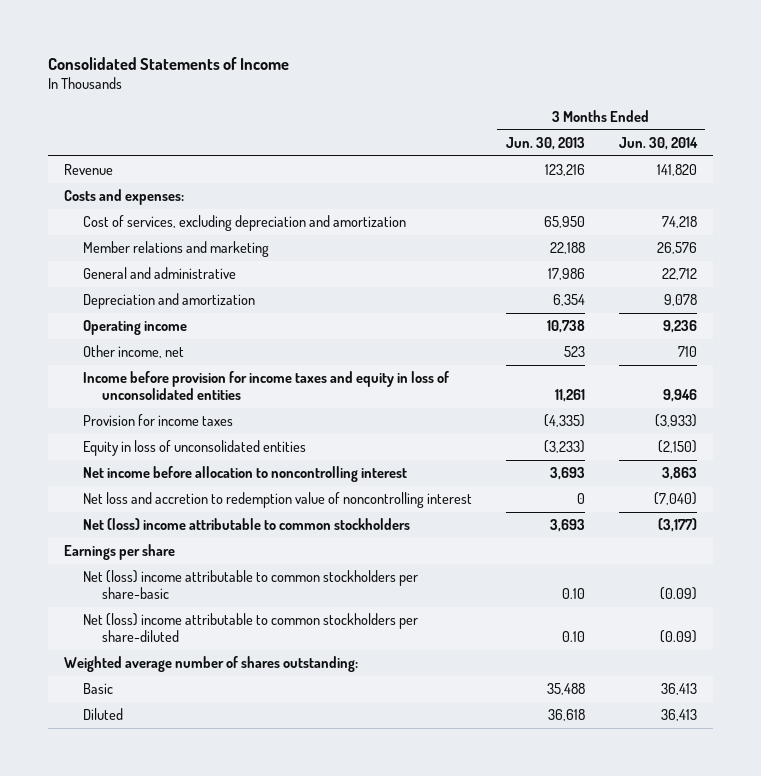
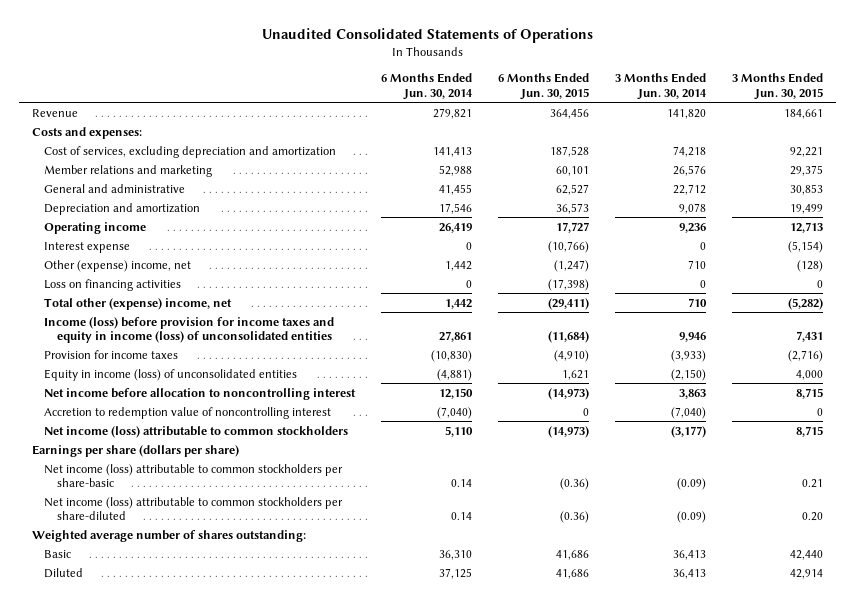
- Consolidated Statements of Income
+ Unaudited Consolidated Statements of Operations
- | 3 Months Ended Jun. 30, 2013 | 3 Months Ended Jun. 30, 2014
+ | 6 Months Ended Jun. 30, 2014 | 6 Months Ended Jun. 30, 2015 | 3 Months Ended Jun. 30, 2014 | 3 Months Ended Jun. 30, 2015
- Other income, net | 523 | 710
- Income before provision for income taxes and equity in loss of unconsolidated entities | 11,261 | 9,946
+ Interest expense | 0 | (10,766) | 0 | (5,154)
+ Other (expense) income, net | 1,442 | (1,247) | 710 | (128)
+ Loss on financing activities | 0 | (17,398) | 0 | 0
+ Total other (expense) income, net | 1,442 | (29,411) | 710 | (5,282)
+ Income (loss) before provision for income taxes and equity in income (loss) of unconsolidated entities | 27,861 | (11,684) | 9,946 | 7,431
- Equity in loss of unconsolidated entities | (3,233) | (2,150)
+ Equity in income (loss) of unconsolidated entities | (4,881) | 1,621 | (2,150) | 4,000
- Net loss and accretion to redemption value of noncontrolling interest | 0 | (7,040)
- Net (loss) income attributable to common stockholders | 3,693 | (3,177)
- Earnings per share
- Net (loss) income attributable to common stockholders per share-basic | 0.10 | (0.09)
- Net (loss) income attributable to common stockholders per share-diluted | 0.10 | (0.09)
+ Accretion to redemption value of noncontrolling interest | (7,040) | 0 | (7,040) | 0
+ Net income (loss) attributable to common stockholders | 5,110 | (14,973) | (3,177) | 8,715
+ Earnings per share (dollars per share)
+ Net income (loss) attributable to common stockholders per share-basic | 0.14 | (0.36) | (0.09) | 0.21
+ Net income (loss) attributable to common stockholders per share-diluted | 0.14 | (0.36) | (0.09) | 0.20

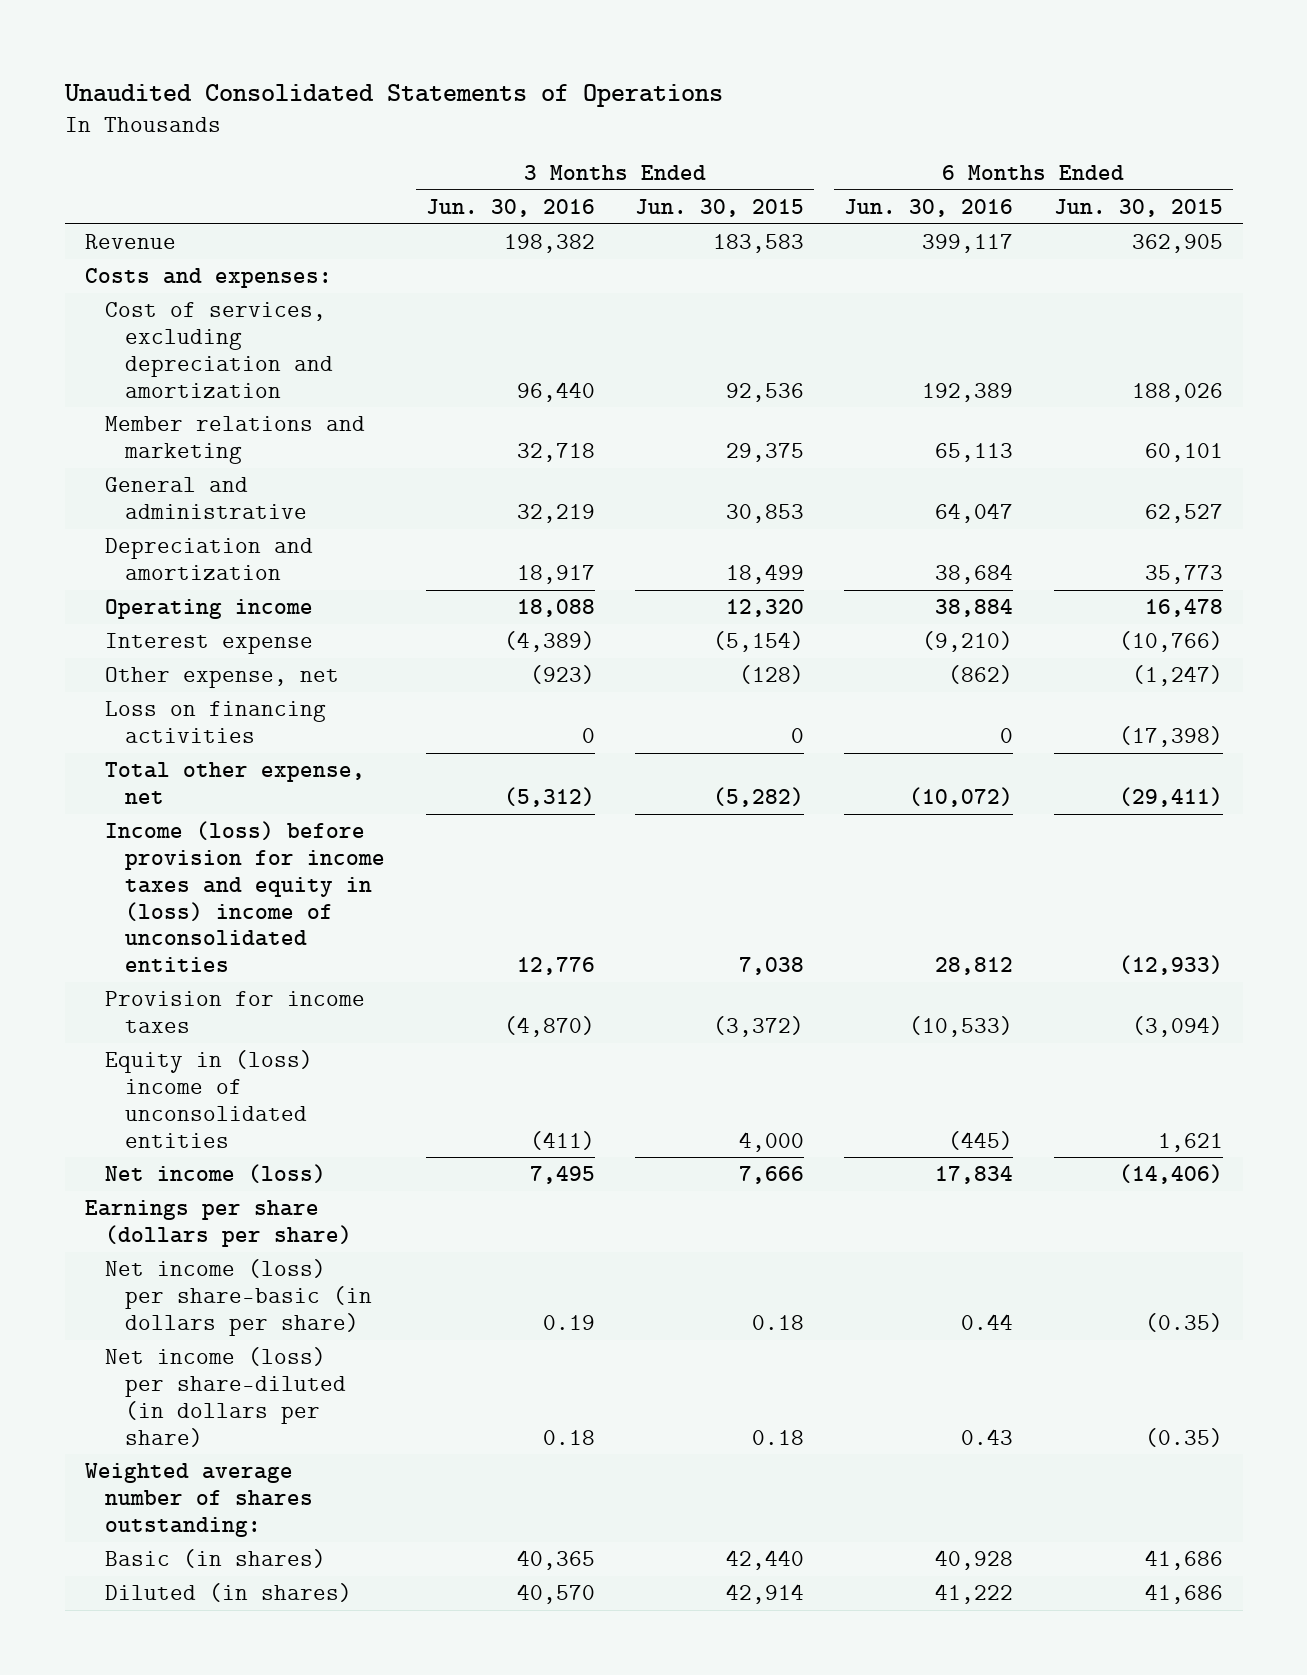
- | 6 Months Ended Jun. 30, 2014 | 6 Months Ended Jun. 30, 2015 | 3 Months Ended Jun. 30, 2014 | 3 Months Ended Jun. 30, 2015
+ | 3 Months Ended Jun. 30, 2016 | 3 Months Ended Jun. 30, 2015 | 6 Months Ended Jun. 30, 2016 | 6 Months Ended Jun. 30, 2015
- Revenue | 279,821 | 364,456 | 141,820 | 184,661
+ Revenue | 198,382 | 183,583 | 399,117 | 362,905
- Cost of services, excluding depreciation and amortization | 141,413 | 187,528 | 74,218 | 92,221
+ Cost of services, excluding depreciation and amortization | 96,440 | 92,536 | 192,389 | 188,026
- Depreciation and amortization | 17,546 | 36,573 | 9,078 | 19,499
- Operating income | 26,419 | 17,727 | 9,236 | 12,713
+ Depreciation and amortization | 18,917 | 18,499 | 38,684 | 35,773
+ Operating income | 18,088 | 12,320 | 38,884 | 16,478
- Other (expense) income, net | 1,442 | (1,247) | 710 | (128)
+ Other expense, net | (923) | (128) | (862) | (1,247)
- Total other (expense) income, net | 1,442 | (29,411) | 710 | (5,282)
- Income (loss) before provision for income taxes and equity in income (loss) of unconsolidated entities | 27,861 | (11,684) | 9,946 | 7,431
- Provision for income taxes | (10,830) | (4,910) | (3,933) | (2,716)
- Equity in income (loss) of unconsolidated entities | (4,881) | 1,621 | (2,150) | 4,000
- Net income before allocation to noncontrolling interest | 12,150 | (14,973) | 3,863 | 8,715
- Accretion to redemption value of noncontrolling interest | (7,040) | 0 | (7,040) | 0
- Net income (loss) attributable to common stockholders | 5,110 | (14,973) | (3,177) | 8,715
+ Total other expense, net | (5,312) | (5,282) | (10,072) | (29,411)
+ Income (loss) before provision for income taxes and equity in (loss) income of unconsolidated entities | 12,776 | 7,038 | 28,812 | (12,933)
+ Provision for income taxes | (4,870) | (3,372) | (10,533) | (3,094)
+ Equity in (loss) income of unconsolidated entities | (411) | 4,000 | (445) | 1,621
+ Net income (loss) | 7,495 | 7,666 | 17,834 | (14,406)
- Net income (loss) attributable to common stockholders per share-basic | 0.14 | (0.36) | (0.09) | 0.21
- Net income (loss) attributable to common stockholders per share-diluted | 0.14 | (0.36) | (0.09) | 0.20
+ Net income (loss) per share-basic (in dollars per share) | 0.19 | 0.18 | 0.44 | (0.35)
+ Net income (loss) per share-diluted (in dollars per share) | 0.18 | 0.18 | 0.43 | (0.35)
- Basic | 36,310 | 41,686 | 36,413 | 42,440
- Diluted | 37,125 | 41,686 | 36,413 | 42,914
+ Basic (in shares) | 40,365 | 42,440 | 40,928 | 41,686
+ Diluted (in shares) | 40,570 | 42,914 | 41,222 | 41,686

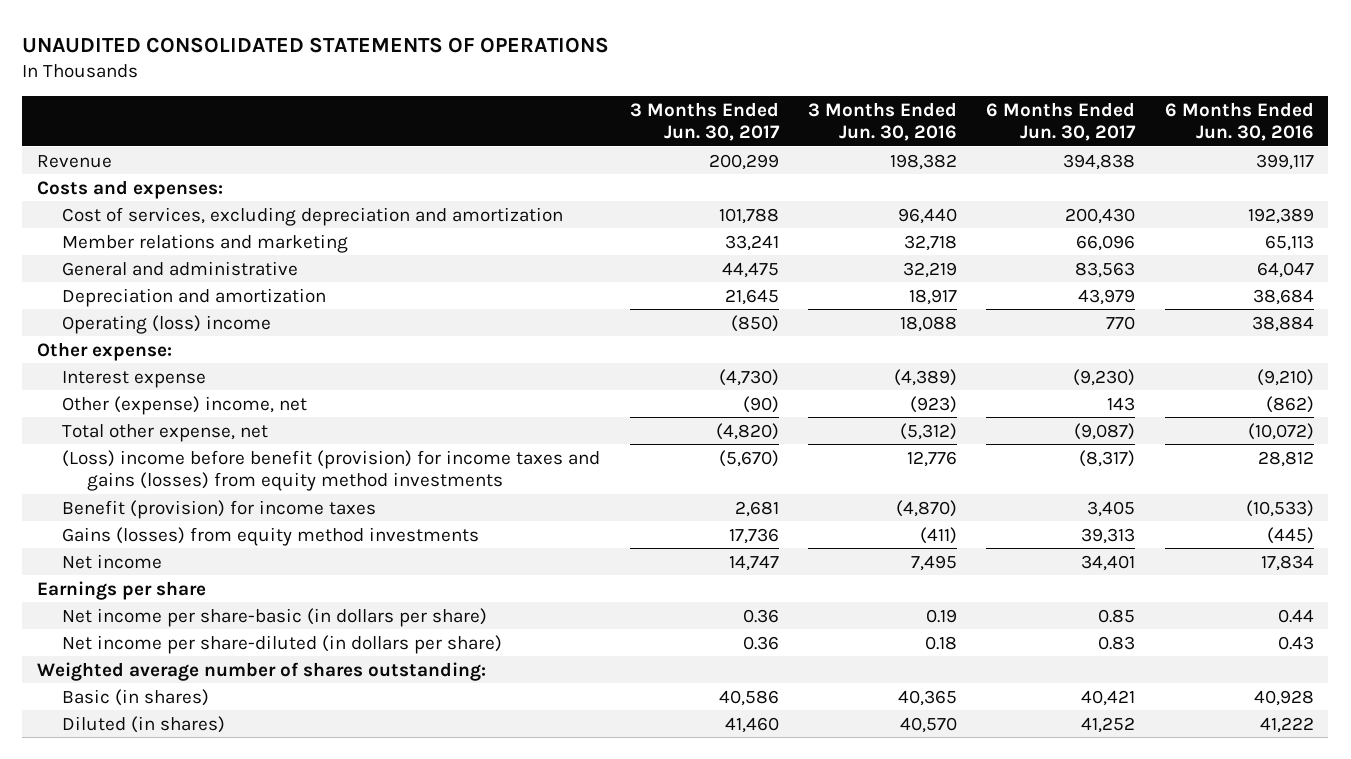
- Unaudited Consolidated Statements of Operations
+ UNAUDITED CONSOLIDATED STATEMENTS OF OPERATIONS
- | 3 Months Ended Jun. 30, 2016 | 3 Months Ended Jun. 30, 2015 | 6 Months Ended Jun. 30, 2016 | 6 Months Ended Jun. 30, 2015
+ | 3 Months Ended Jun. 30, 2017 | 3 Months Ended Jun. 30, 2016 | 6 Months Ended Jun. 30, 2017 | 6 Months Ended Jun. 30, 2016
- Operating income | 18,088 | 12,320 | 38,884 | 16,478
+ Operating (loss) income | (850) | 18,088 | 770 | 38,884
+ Other expense:
- Other expense, net | (923) | (128) | (862) | (1,247)
- Loss on financing activities | 0 | 0 | 0 | (17,398)
+ Other (expense) income, net | (90) | (923) | 143 | (862)
- Income (loss) before provision for income taxes and equity in (loss) income of unconsolidated entities | 12,776 | 7,038 | 28,812 | (12,933)
- Provision for income taxes | (4,870) | (3,372) | (10,533) | (3,094)
- Equity in (loss) income of unconsolidated entities | (411) | 4,000 | (445) | 1,621
- Net income (loss) | 7,495 | 7,666 | 17,834 | (14,406)
- Earnings per share (dollars per share)
- Net income (loss) per share-basic (in dollars per share) | 0.19 | 0.18 | 0.44 | (0.35)
- Net income (loss) per share-diluted (in dollars per share) | 0.18 | 0.18 | 0.43 | (0.35)
+ (Loss) income before benefit (provision) for income taxes and gains (losses) from equity method investments | (5,670) | 12,776 | (8,317) | 28,812
+ Benefit (provision) for income taxes | 2,681 | (4,870) | 3,405 | (10,533)
+ Gains (losses) from equity method investments | 17,736 | (411) | 39,313 | (445)
+ Net income | 14,747 | 7,495 | 34,401 | 17,834
+ Earnings per share
+ Net income per share-basic (in dollars per share) | 0.36 | 0.19 | 0.85 | 0.44
+ Net income per share-diluted (in dollars per share) | 0.36 | 0.18 | 0.83 | 0.43

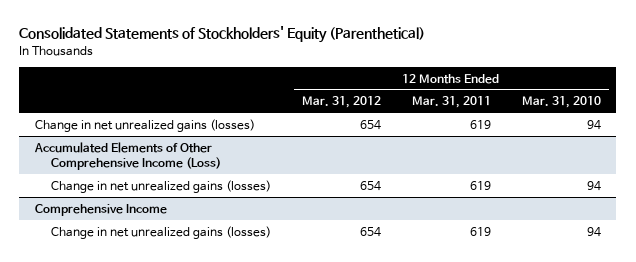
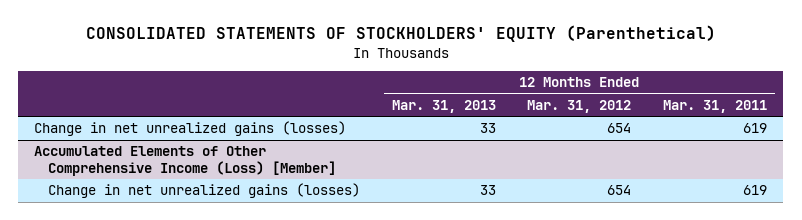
- Consolidated Statements of Stockholders' Equity (Parenthetical)
+ CONSOLIDATED STATEMENTS OF STOCKHOLDERS' EQUITY (Parenthetical)
- | 12 Months Ended Mar. 31, 2012 | 12 Months Ended Mar. 31, 2011 | 12 Months Ended Mar. 31, 2010
+ | 12 Months Ended Mar. 31, 2013 | 12 Months Ended Mar. 31, 2012 | 12 Months Ended Mar. 31, 2011
- Accumulated Elements of Other Comprehensive Income (Loss)
- Change in net unrealized gains (losses) | 654 | 619 | 94
- Comprehensive Income
+ Accumulated Elements of Other Comprehensive Income (Loss) [Member]

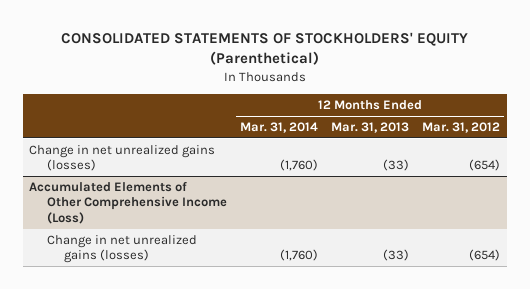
- | 12 Months Ended Mar. 31, 2013 | 12 Months Ended Mar. 31, 2012 | 12 Months Ended Mar. 31, 2011
+ | 12 Months Ended Mar. 31, 2014 | 12 Months Ended Mar. 31, 2013 | 12 Months Ended Mar. 31, 2012
- Change in net unrealized gains (losses) | 33 | 654 | 619
- Accumulated Elements of Other Comprehensive Income (Loss) [Member]
- Change in net unrealized gains (losses) | 33 | 654 | 619
+ Change in net unrealized gains (losses) | (1,760) | (33) | (654)
+ Accumulated Elements of Other Comprehensive Income (Loss)
+ Change in net unrealized gains (losses) | (1,760) | (33) | (654)

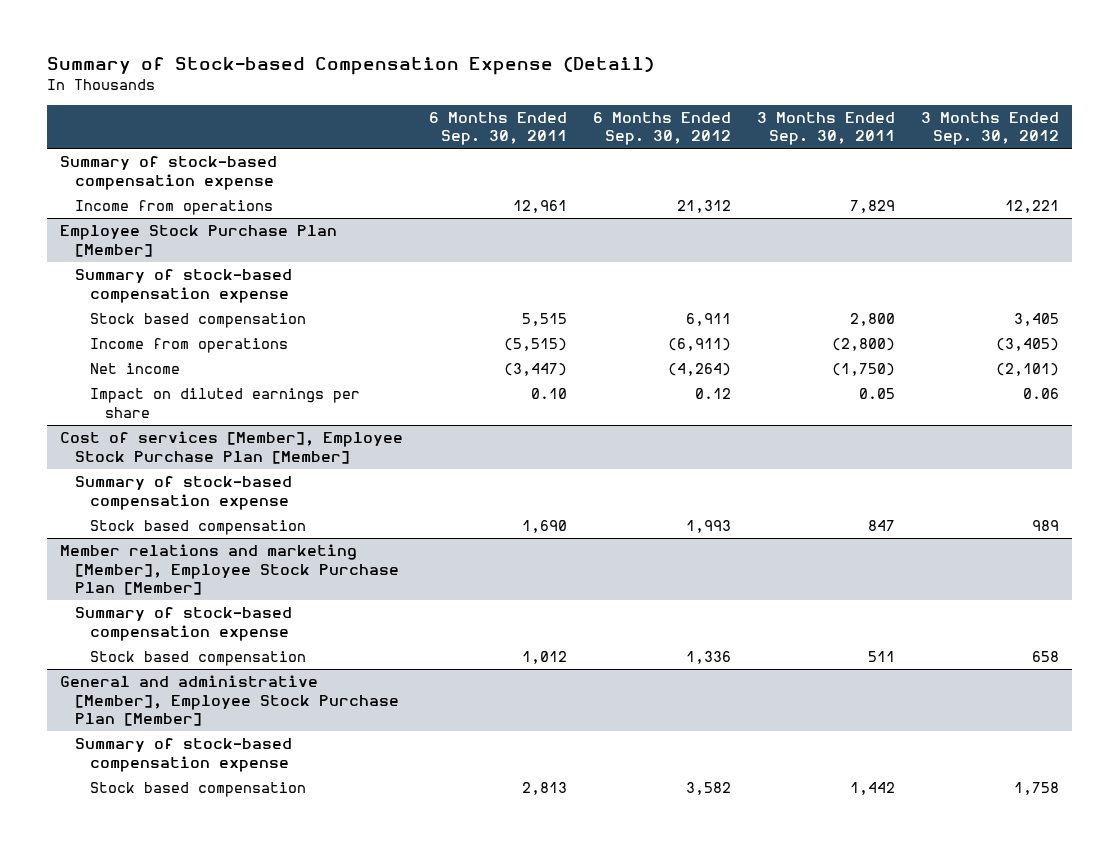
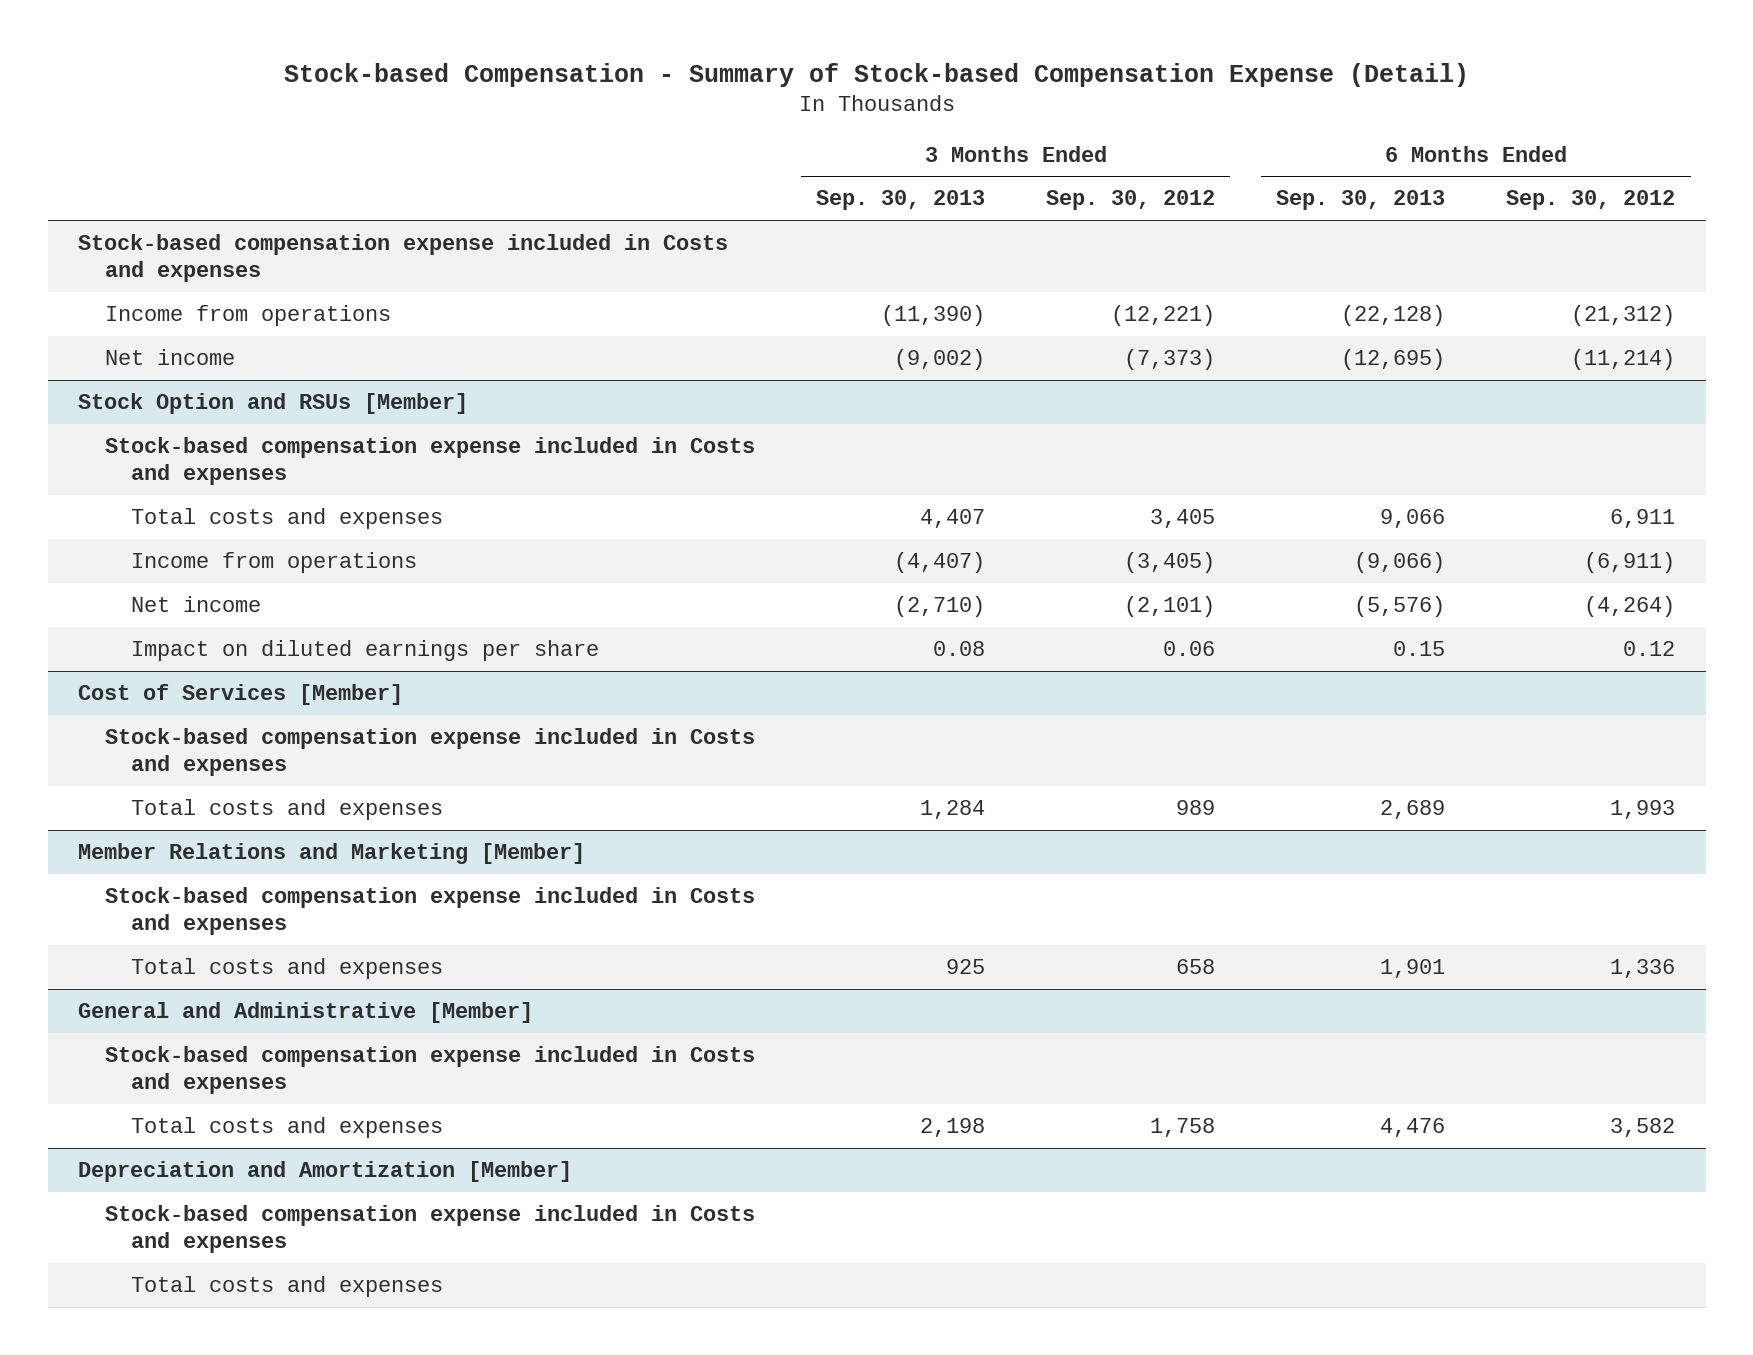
- Summary of Stock-based Compensation Expense (Detail)
+ Stock-based Compensation - Summary of Stock-based Compensation Expense (Detail)
- | 6 Months Ended Sep. 30, 2011 | 6 Months Ended Sep. 30, 2012 | 3 Months Ended Sep. 30, 2011 | 3 Months Ended Sep. 30, 2012
+ | 3 Months Ended Sep. 30, 2013 | 3 Months Ended Sep. 30, 2012 | 6 Months Ended Sep. 30, 2013 | 6 Months Ended Sep. 30, 2012
- Summary of stock-based compensation expense
- Income from operations | 12,961 | 21,312 | 7,829 | 12,221
- Employee Stock Purchase Plan [Member]
- Summary of stock-based compensation expense
- Stock based compensation | 5,515 | 6,911 | 2,800 | 3,405
+ Stock-based compensation expense included in Costs and expenses
+ Income from operations | (11,390) | (12,221) | (22,128) | (21,312)
+ Net income | (9,002) | (7,373) | (12,695) | (11,214)
+ Stock Option and RSUs [Member]
+ Stock-based compensation expense included in Costs and expenses
+ Total costs and expenses | 4,407 | 3,405 | 9,066 | 6,911
- Cost of services [Member], Employee Stock Purchase Plan [Member]
- Summary of stock-based compensation expense
- Stock based compensation | 1,690 | 1,993 | 847 | 989
- Member relations and marketing [Member], Employee Stock Purchase Plan [Member]
- Summary of stock-based compensation expense
- Stock based compensation | 1,012 | 1,336 | 511 | 658
- General and administrative [Member], Employee Stock Purchase Plan [Member]
- Summary of stock-based compensation expense
- Stock based compensation | 2,813 | 3,582 | 1,442 | 1,758
+ Cost of Services [Member]
+ Stock-based compensation expense included in Costs and expenses
+ Total costs and expenses | 1,284 | 989 | 2,689 | 1,993
+ Member Relations and Marketing [Member]
+ Stock-based compensation expense included in Costs and expenses
+ Total costs and expenses | 925 | 658 | 1,901 | 1,336
+ General and Administrative [Member]
+ Stock-based compensation expense included in Costs and expenses
+ Total costs and expenses | 2,198 | 1,758 | 4,476 | 3,582
+ Depreciation and Amortization [Member]
+ Stock-based compensation expense included in Costs and expenses
+ Total costs and expenses

